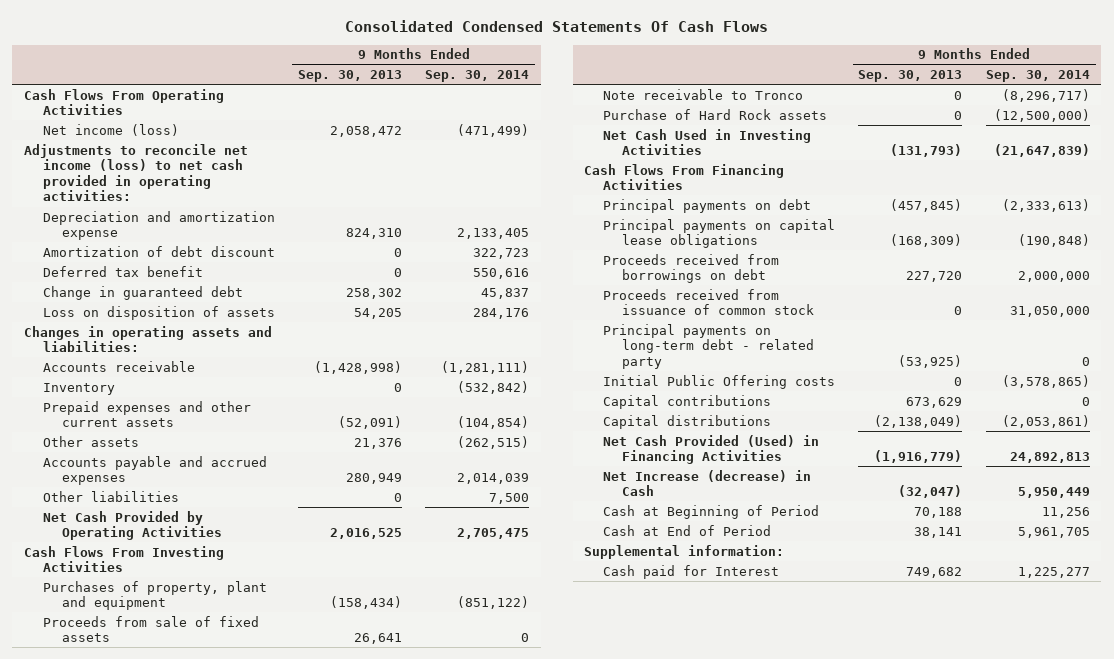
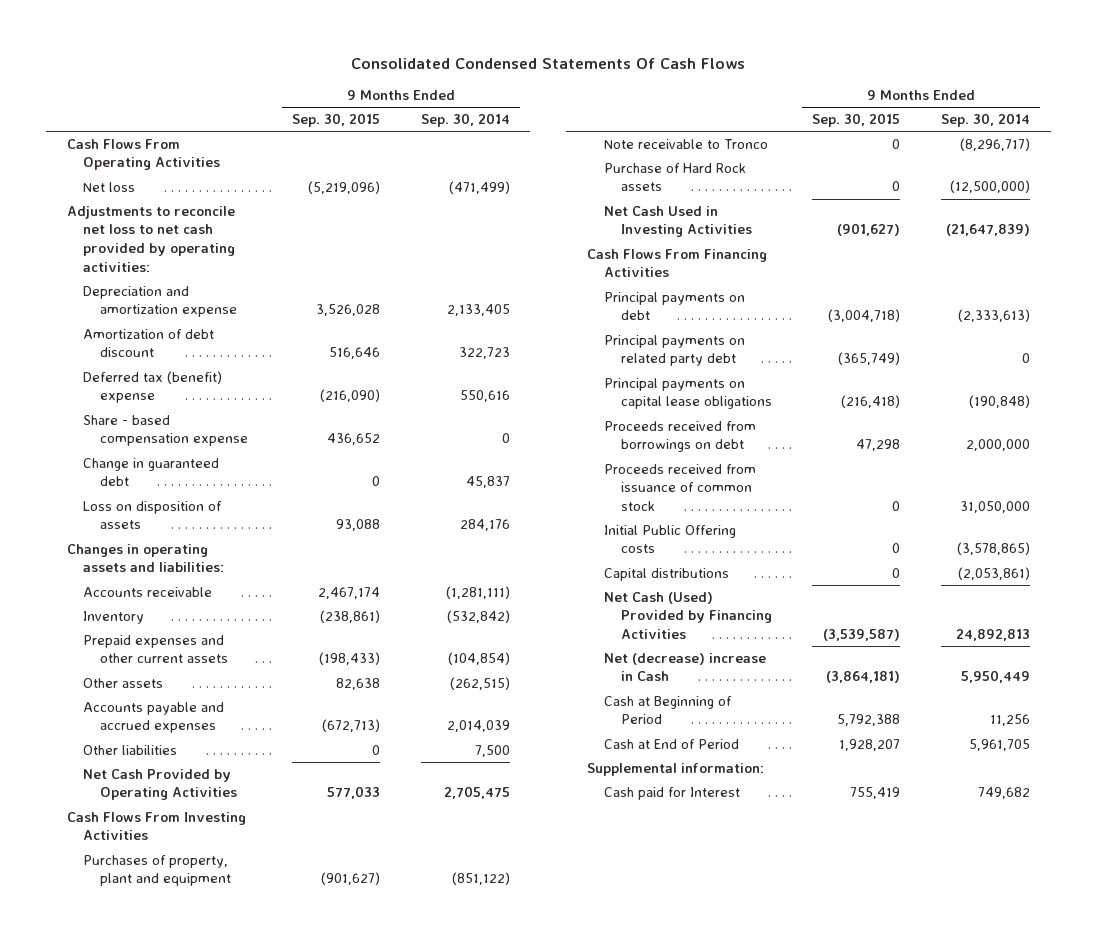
- | 9 Months Ended Sep. 30, 2013 | 9 Months Ended Sep. 30, 2014
+ | 9 Months Ended Sep. 30, 2015 | 9 Months Ended Sep. 30, 2014
- Net income (loss) | 2,058,472 | (471,499)
- Adjustments to reconcile net income (loss) to net cash provided in operating activities:
+ Net loss | (5,219,096) | (471,499)
+ Adjustments to reconcile net loss to net cash provided by operating activities:
- Deferred tax benefit | 0 | 550,616
+ Deferred tax (benefit) expense | (216,090) | 550,616
+ Share - based compensation expense | 436,652 | 0
- Proceeds from sale of fixed assets | 26,641 | 0
+ Principal payments on related party debt | (365,749) | 0
- Principal payments on long-term debt - related party | (53,925) | 0
- Capital contributions | 673,629 | 0
- Net Cash Provided (Used) in Financing Activities | (1,916,779) | 24,892,813
- Net Increase (decrease) in Cash | (32,047) | 5,950,449
+ Net Cash (Used) Provided by Financing Activities | (3,539,587) | 24,892,813
+ Net (decrease) increase in Cash | (3,864,181) | 5,950,449
- Cash paid for Interest | 749,682 | 1,225,277
+ Cash paid for Interest | 755,419 | 749,682

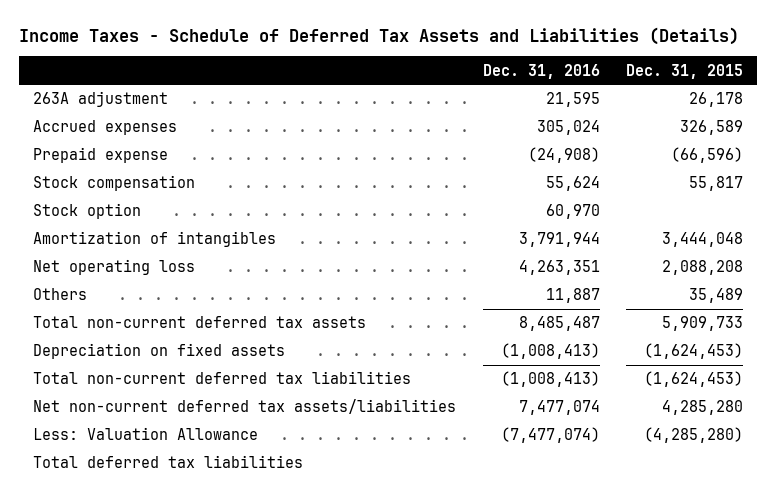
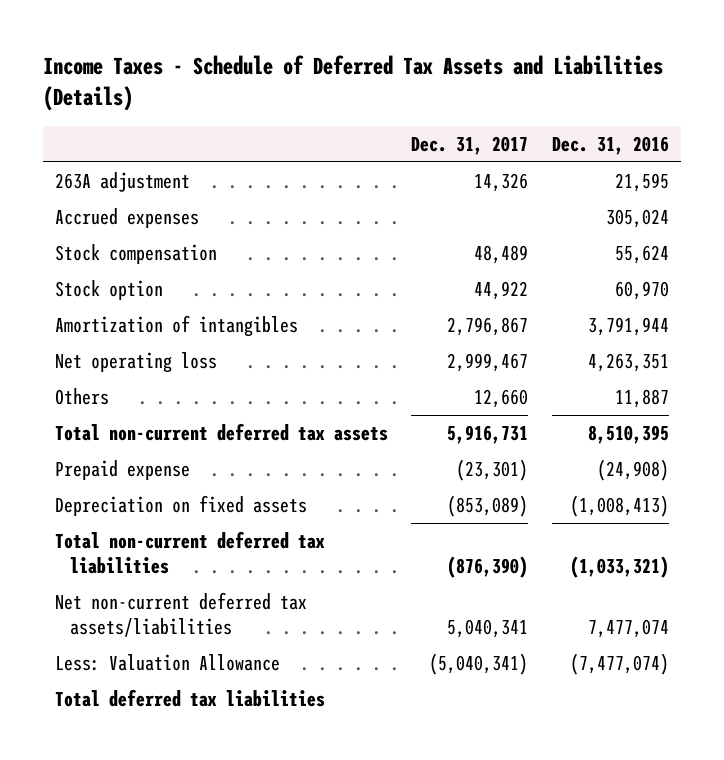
- | Dec. 31, 2016 | Dec. 31, 2015
+ | Dec. 31, 2017 | Dec. 31, 2016
- Total non-current deferred tax assets | 8,485,487 | 5,909,733
+ Total non-current deferred tax assets | 5,916,731 | 8,510,395
moved down: Prepaid expense | (23,301) | (24,908)
- Total non-current deferred tax liabilities | (1,008,413) | (1,624,453)
+ Total non-current deferred tax liabilities | (876,390) | (1,033,321)

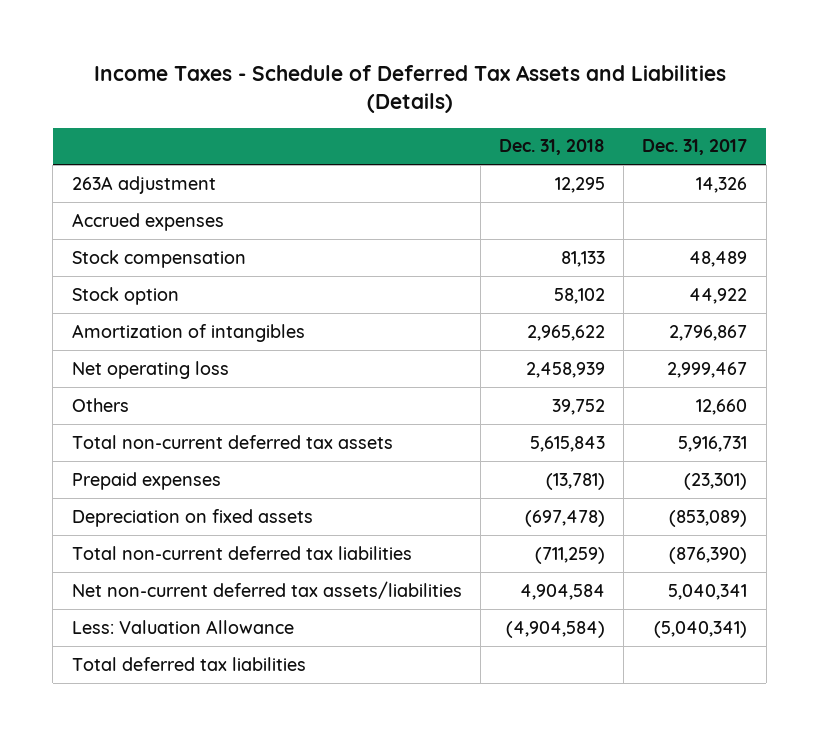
- | Dec. 31, 2017 | Dec. 31, 2016
+ | Dec. 31, 2018 | Dec. 31, 2017
- Prepaid expense | (23,301) | (24,908)
+ Prepaid expenses | (13,781) | (23,301)

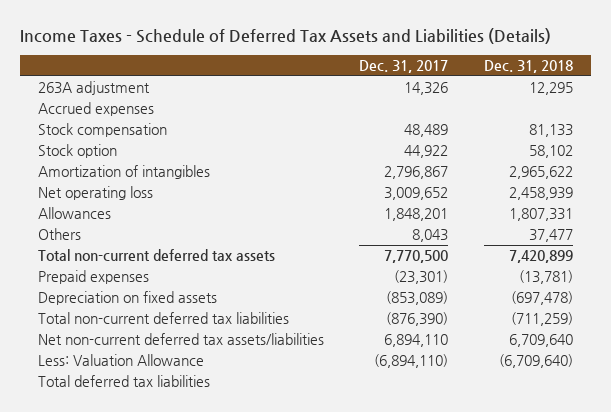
- | Dec. 31, 2018 | Dec. 31, 2017
+ | Dec. 31, 2017 | Dec. 31, 2018
- Net operating loss | 2,458,939 | 2,999,467
- Others | 39,752 | 12,660
- Total non-current deferred tax assets | 5,615,843 | 5,916,731
+ Net operating loss | 3,009,652 | 2,458,939
+ Allowances | 1,848,201 | 1,807,331
+ Others | 8,043 | 37,477
+ Total non-current deferred tax assets | 7,770,500 | 7,420,899
- Net non-current deferred tax assets/liabilities | 4,904,584 | 5,040,341
- Less: Valuation Allowance | (4,904,584) | (5,040,341)
+ Net non-current deferred tax assets/liabilities | 6,894,110 | 6,709,640
+ Less: Valuation Allowance | (6,894,110) | (6,709,640)

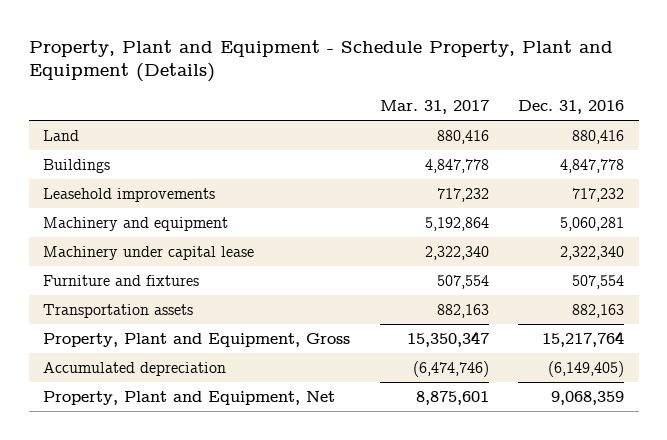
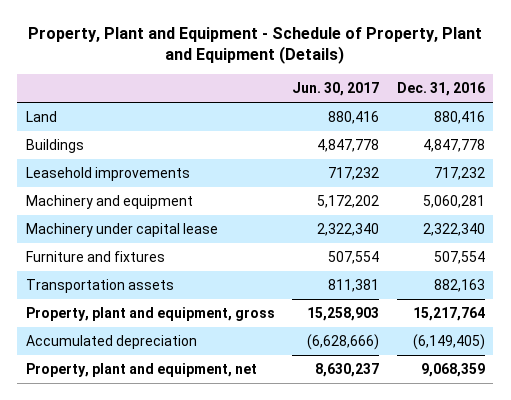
- Property, Plant and Equipment - Schedule Property, Plant and Equipment (Details)
+ Property, Plant and Equipment - Schedule of Property, Plant and Equipment (Details)
- | Mar. 31, 2017 | Dec. 31, 2016
+ | Jun. 30, 2017 | Dec. 31, 2016
- Property, Plant and Equipment, Gross | 15,350,347 | 15,217,764
+ Property, plant and equipment, gross | 15,258,903 | 15,217,764
- Property, Plant and Equipment, Net | 8,875,601 | 9,068,359
+ Property, plant and equipment, net | 8,630,237 | 9,068,359

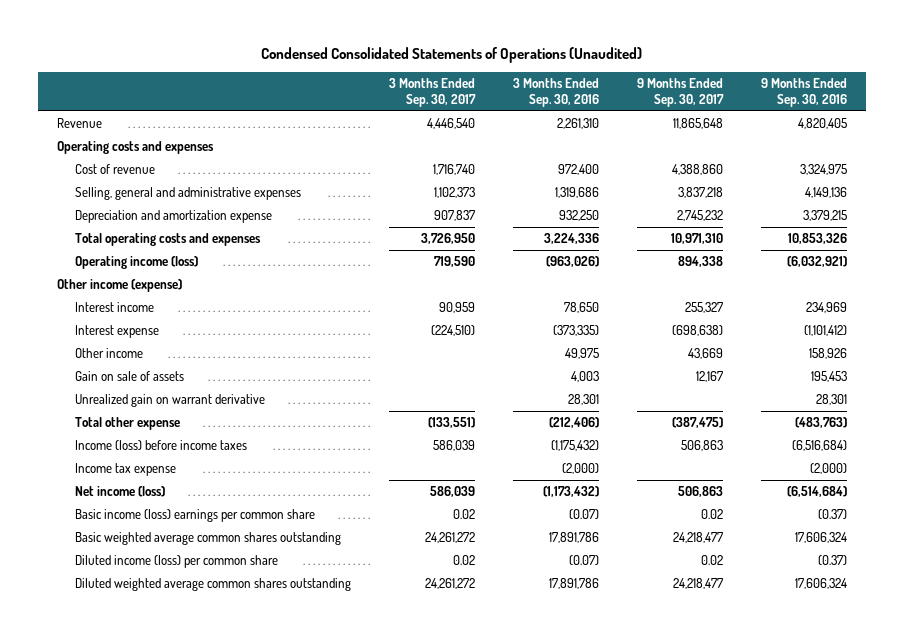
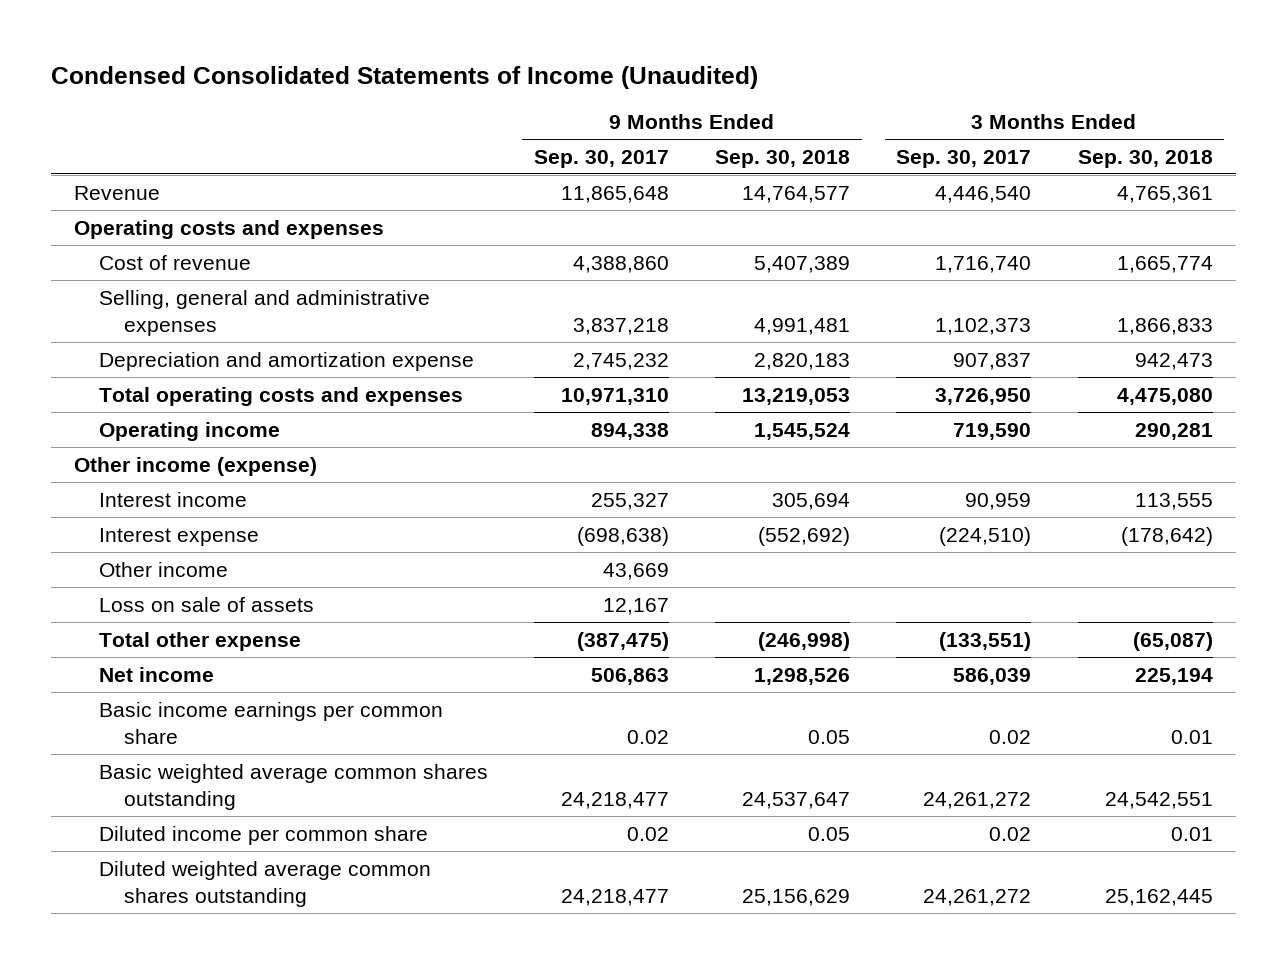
- Condensed Consolidated Statements of Operations (Unaudited)
+ Condensed Consolidated Statements of Income (Unaudited)
- | 3 Months Ended Sep. 30, 2017 | 3 Months Ended Sep. 30, 2016 | 9 Months Ended Sep. 30, 2017 | 9 Months Ended Sep. 30, 2016
+ | 9 Months Ended Sep. 30, 2017 | 9 Months Ended Sep. 30, 2018 | 3 Months Ended Sep. 30, 2017 | 3 Months Ended Sep. 30, 2018
- Operating income (loss) | 719,590 | (963,026) | 894,338 | (6,032,921)
+ Operating income | 894,338 | 1,545,524 | 719,590 | 290,281
- Gain on sale of assets | | 4,003 | 12,167 | 195,453
- Unrealized gain on warrant derivative | | 28,301 | | 28,301
+ Loss on sale of assets | 12,167 | | |
- Income (loss) before income taxes | 586,039 | (1,175,432) | 506,863 | (6,516,684)
- Income tax expense | | (2,000) | | (2,000)
- Net income (loss) | 586,039 | (1,173,432) | 506,863 | (6,514,684)
- Basic income (loss) earnings per common share | 0.02 | (0.07) | 0.02 | (0.37)
+ Net income | 506,863 | 1,298,526 | 586,039 | 225,194
+ Basic income earnings per common share | 0.02 | 0.05 | 0.02 | 0.01
- Diluted income (loss) per common share | 0.02 | (0.07) | 0.02 | (0.37)
+ Diluted income per common share | 0.02 | 0.05 | 0.02 | 0.01

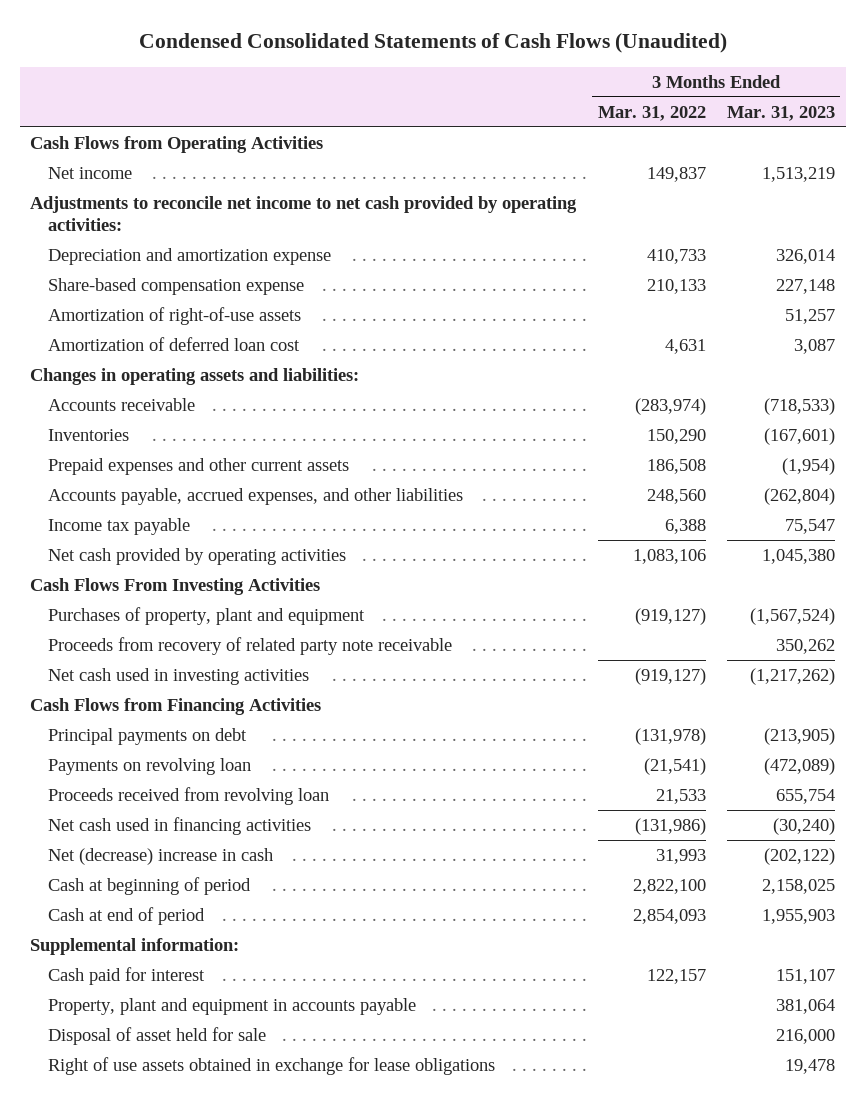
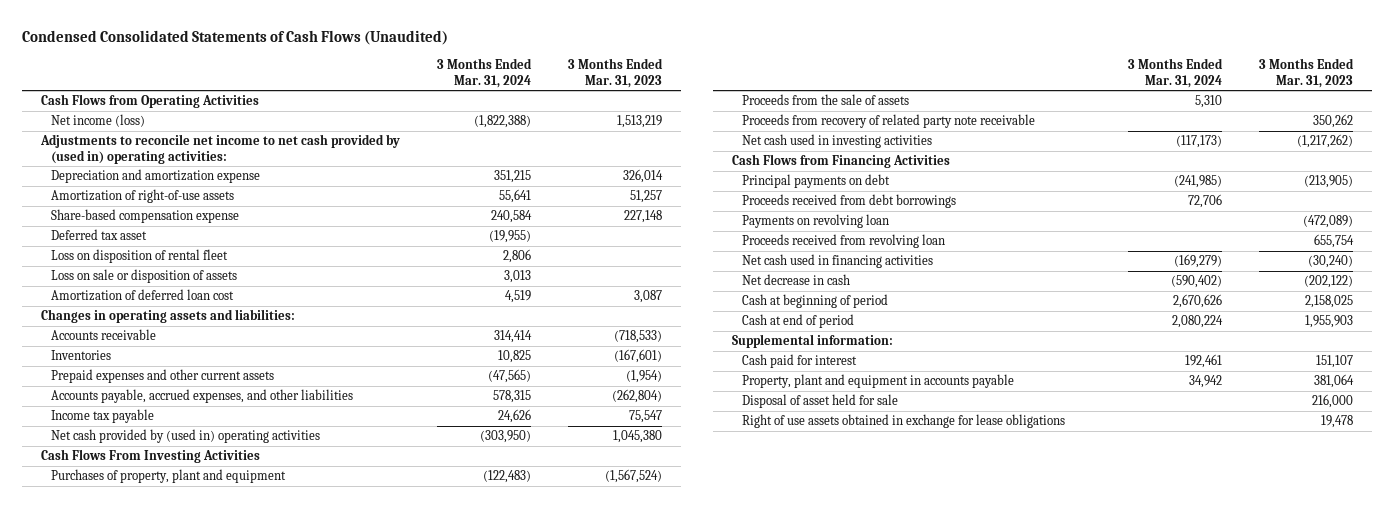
- | 3 Months Ended Mar. 31, 2022 | 3 Months Ended Mar. 31, 2023
+ | 3 Months Ended Mar. 31, 2024 | 3 Months Ended Mar. 31, 2023
- Net income | 149,837 | 1,513,219
- Adjustments to reconcile net income to net cash provided by operating activities:
+ Net income (loss) | (1,822,388) | 1,513,219
+ Adjustments to reconcile net income to net cash provided by (used in) operating activities:
moved down: Share-based compensation expense | 240,584 | 227,148
+ Deferred tax asset | (19,955) |
+ Loss on disposition of rental fleet | 2,806 |
+ Loss on sale or disposition of assets | 3,013 |
- Net cash provided by operating activities | 1,083,106 | 1,045,380
+ Net cash provided by (used in) operating activities | (303,950) | 1,045,380
+ Proceeds from the sale of assets | 5,310 |
+ Proceeds received from debt borrowings | 72,706 |
- Net (decrease) increase in cash | 31,993 | (202,122)
+ Net decrease in cash | (590,402) | (202,122)

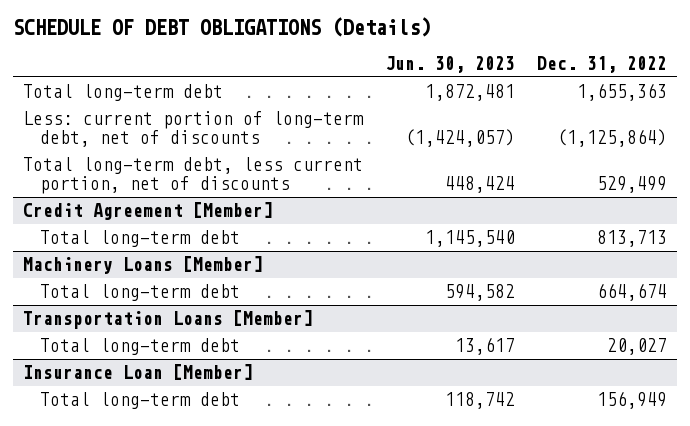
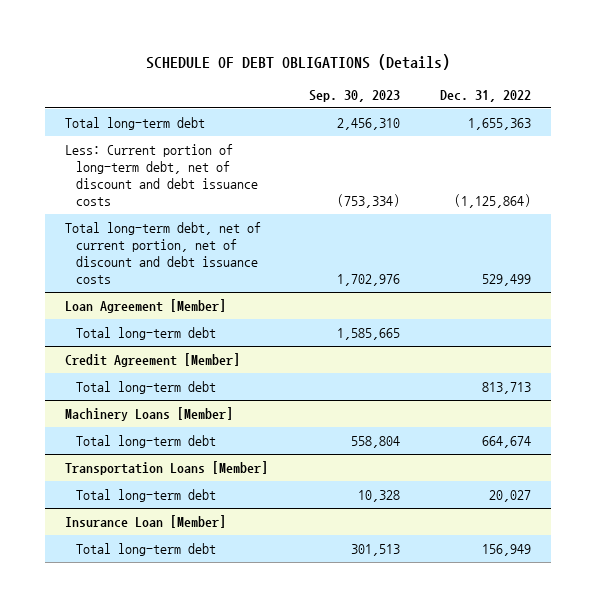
- | Jun. 30, 2023 | Dec. 31, 2022
+ | Sep. 30, 2023 | Dec. 31, 2022
- Less: current portion of long-term debt, net of discounts | (1,424,057) | (1,125,864)
- Total long-term debt, less current portion, net of discounts | 448,424 | 529,499
+ Less: Current portion of long-term debt, net of discount and debt issuance costs | (753,334) | (1,125,864)
+ Total long-term debt, net of current portion, net of discount and debt issuance costs | 1,702,976 | 529,499
+ Loan Agreement [Member]
+ Total long-term debt | 1,585,665 |

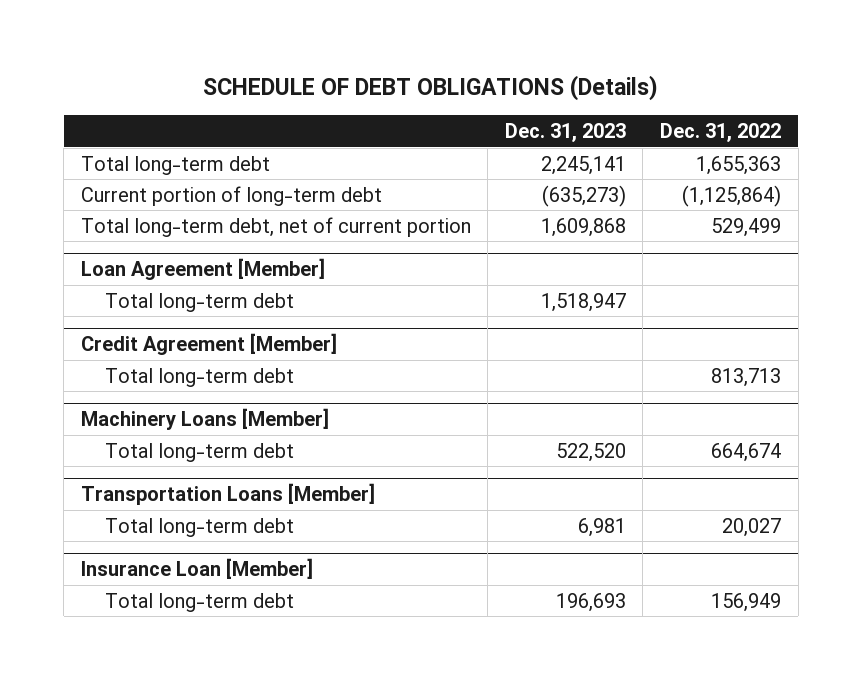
- | Sep. 30, 2023 | Dec. 31, 2022
+ | Dec. 31, 2023 | Dec. 31, 2022
- Less: Current portion of long-term debt, net of discount and debt issuance costs | (753,334) | (1,125,864)
- Total long-term debt, net of current portion, net of discount and debt issuance costs | 1,702,976 | 529,499
+ Current portion of long-term debt | (635,273) | (1,125,864)
+ Total long-term debt, net of current portion | 1,609,868 | 529,499

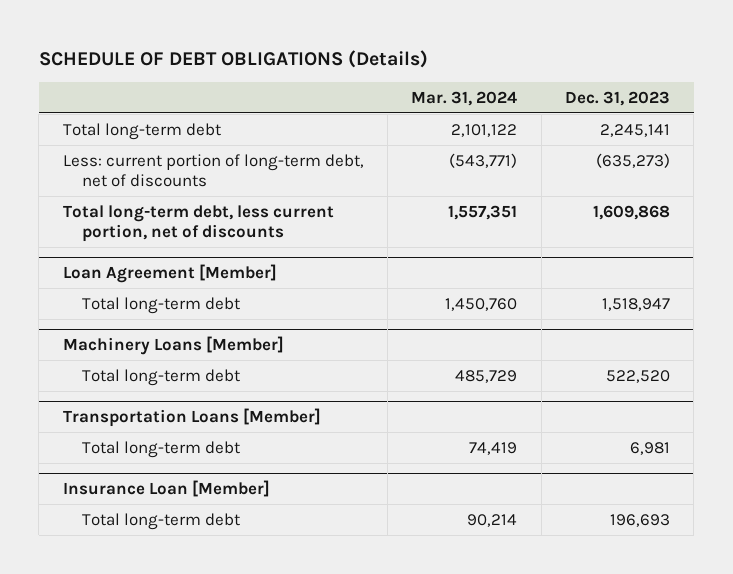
- | Dec. 31, 2023 | Dec. 31, 2022
+ | Mar. 31, 2024 | Dec. 31, 2023
- Current portion of long-term debt | (635,273) | (1,125,864)
- Total long-term debt, net of current portion | 1,609,868 | 529,499
+ Less: current portion of long-term debt, net of discounts | (543,771) | (635,273)
+ Total long-term debt, less current portion, net of discounts | 1,557,351 | 1,609,868
- Credit Agreement [Member]
- Total long-term debt | | 813,713

